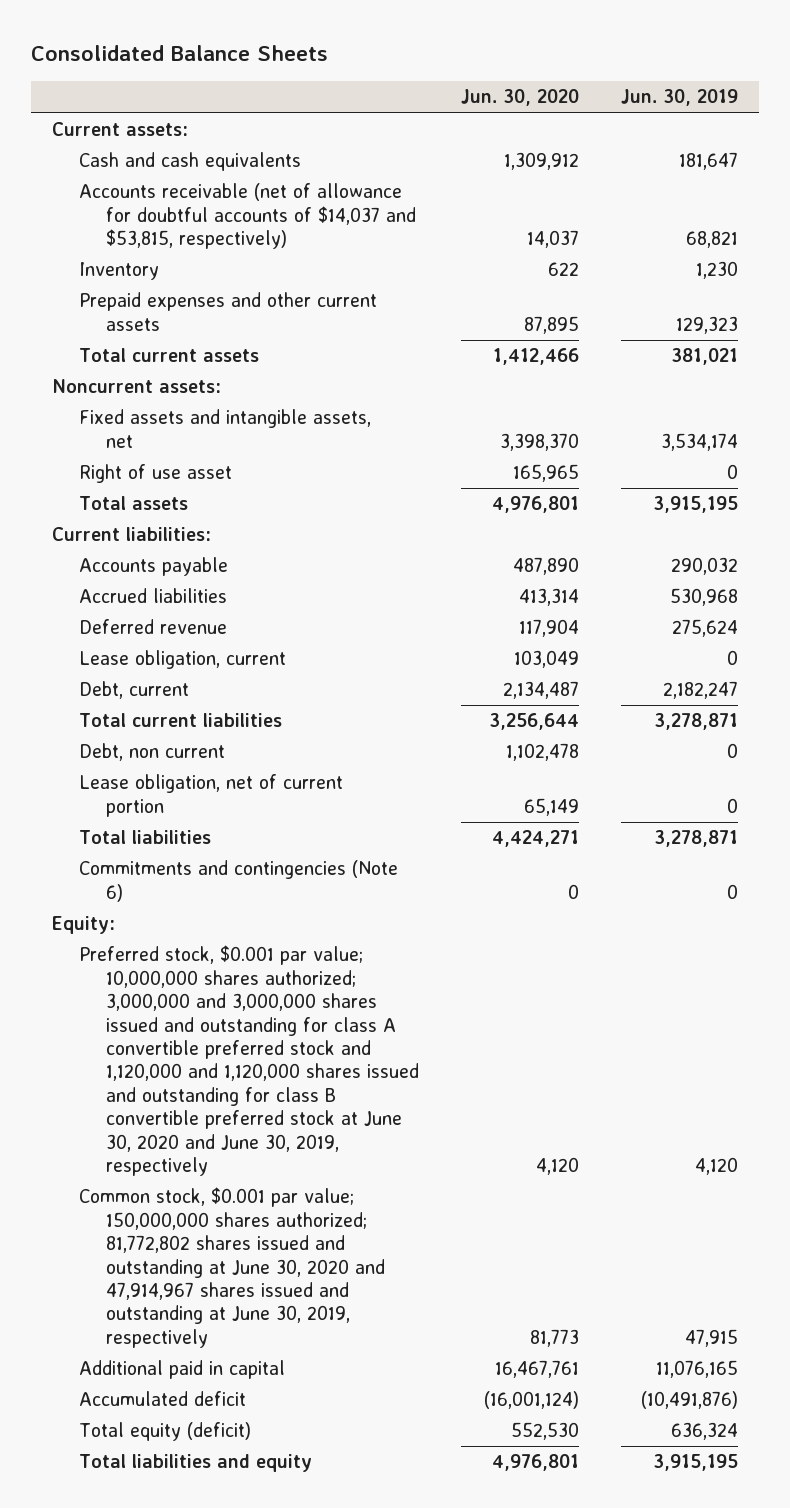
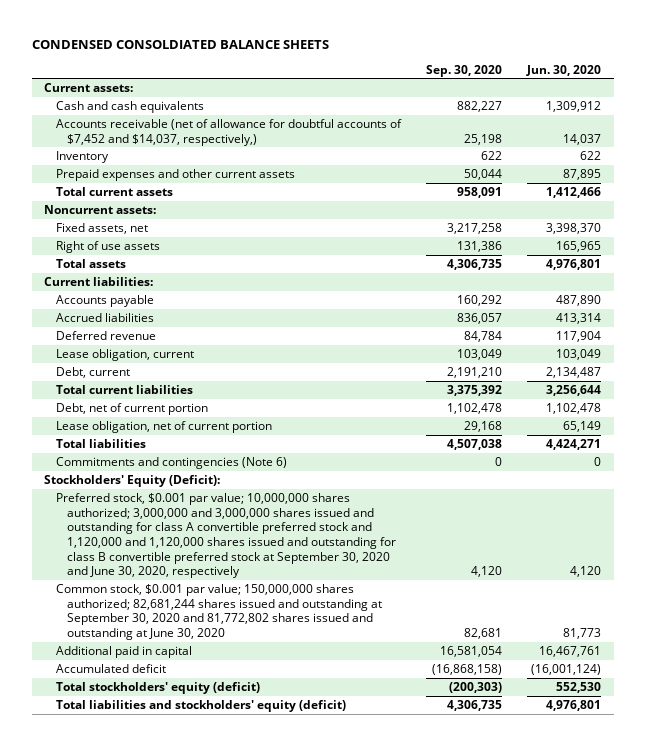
- Consolidated Balance Sheets
+ CONDENSED CONSOLDIATED BALANCE SHEETS
- | Jun. 30, 2020 | Jun. 30, 2019
+ | Sep. 30, 2020 | Jun. 30, 2020
- Accounts receivable (net of allowance for doubtful accounts of $14,037 and $53,815, respectively) | 14,037 | 68,821
+ Accounts receivable (net of allowance for doubtful accounts of $7,452 and $14,037, respectively,) | 25,198 | 14,037
- Fixed assets and intangible assets, net | 3,398,370 | 3,534,174
- Right of use asset | 165,965 | 0
+ Fixed assets, net | 3,217,258 | 3,398,370
+ Right of use assets | 131,386 | 165,965
- Debt, non current | 1,102,478 | 0
+ Debt, net of current portion | 1,102,478 | 1,102,478
- Equity:
- Preferred stock, $0.001 par value; 10,000,000 shares authorized; 3,000,000 and 3,000,000 shares issued and outstanding for class A convertible preferred stock and 1,120,000 and 1,120,000 shares issued and outstanding for class B convertible preferred stock at June 30, 2020 and June 30, 2019, respectively | 4,120 | 4,120
- Common stock, $0.001 par value; 150,000,000 shares authorized; 81,772,802 shares issued and outstanding at June 30, 2020 and 47,914,967 shares issued and outstanding at June 30, 2019, respectively | 81,773 | 47,915
+ Stockholders' Equity (Deficit):
+ Preferred stock, $0.001 par value; 10,000,000 shares authorized; 3,000,000 and 3,000,000 shares issued and outstanding for class A convertible preferred stock and 1,120,000 and 1,120,000 shares issued and outstanding for class B convertible preferred stock at September 30, 2020 and June 30, 2020, respectively | 4,120 | 4,120
+ Common stock, $0.001 par value; 150,000,000 shares authorized; 82,681,244 shares issued and outstanding at September 30, 2020 and 81,772,802 shares issued and outstanding at June 30, 2020 | 82,681 | 81,773
- Total equity (deficit) | 552,530 | 636,324
- Total liabilities and equity | 4,976,801 | 3,915,195
+ Total stockholders' equity (deficit) | (200,303) | 552,530
+ Total liabilities and stockholders' equity (deficit) | 4,306,735 | 4,976,801

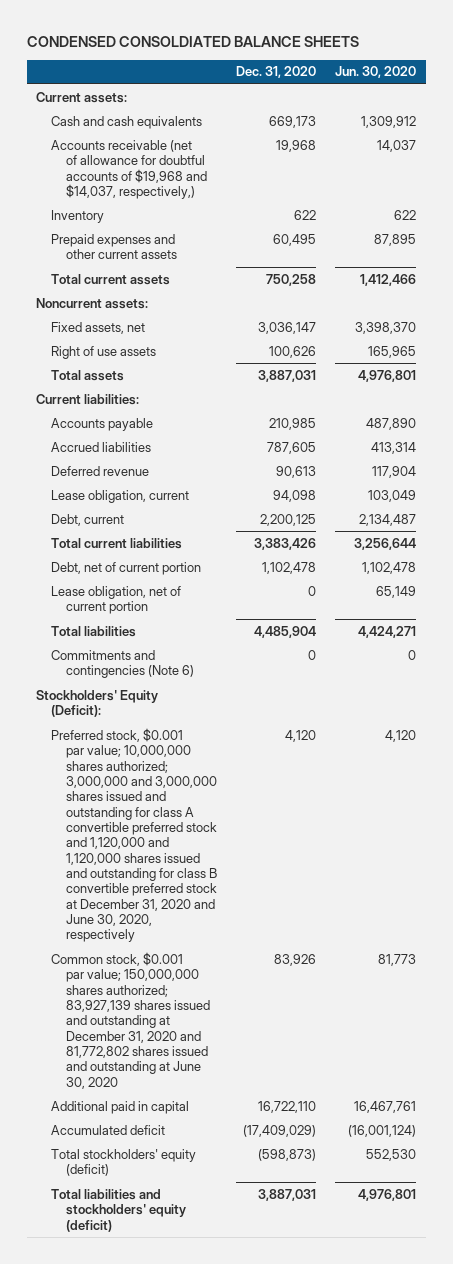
- | Sep. 30, 2020 | Jun. 30, 2020
+ | Dec. 31, 2020 | Jun. 30, 2020
- Accounts receivable (net of allowance for doubtful accounts of $7,452 and $14,037, respectively,) | 25,198 | 14,037
+ Accounts receivable (net of allowance for doubtful accounts of $19,968 and $14,037, respectively,) | 19,968 | 14,037
- Preferred stock, $0.001 par value; 10,000,000 shares authorized; 3,000,000 and 3,000,000 shares issued and outstanding for class A convertible preferred stock and 1,120,000 and 1,120,000 shares issued and outstanding for class B convertible preferred stock at September 30, 2020 and June 30, 2020, respectively | 4,120 | 4,120
- Common stock, $0.001 par value; 150,000,000 shares authorized; 82,681,244 shares issued and outstanding at September 30, 2020 and 81,772,802 shares issued and outstanding at June 30, 2020 | 82,681 | 81,773
+ Preferred stock, $0.001 par value; 10,000,000 shares authorized; 3,000,000 and 3,000,000 shares issued and outstanding for class A convertible preferred stock and 1,120,000 and 1,120,000 shares issued and outstanding for class B convertible preferred stock at December 31, 2020 and June 30, 2020, respectively | 4,120 | 4,120
+ Common stock, $0.001 par value; 150,000,000 shares authorized; 83,927,139 shares issued and outstanding at December 31, 2020 and 81,772,802 shares issued and outstanding at June 30, 2020 | 83,926 | 81,773

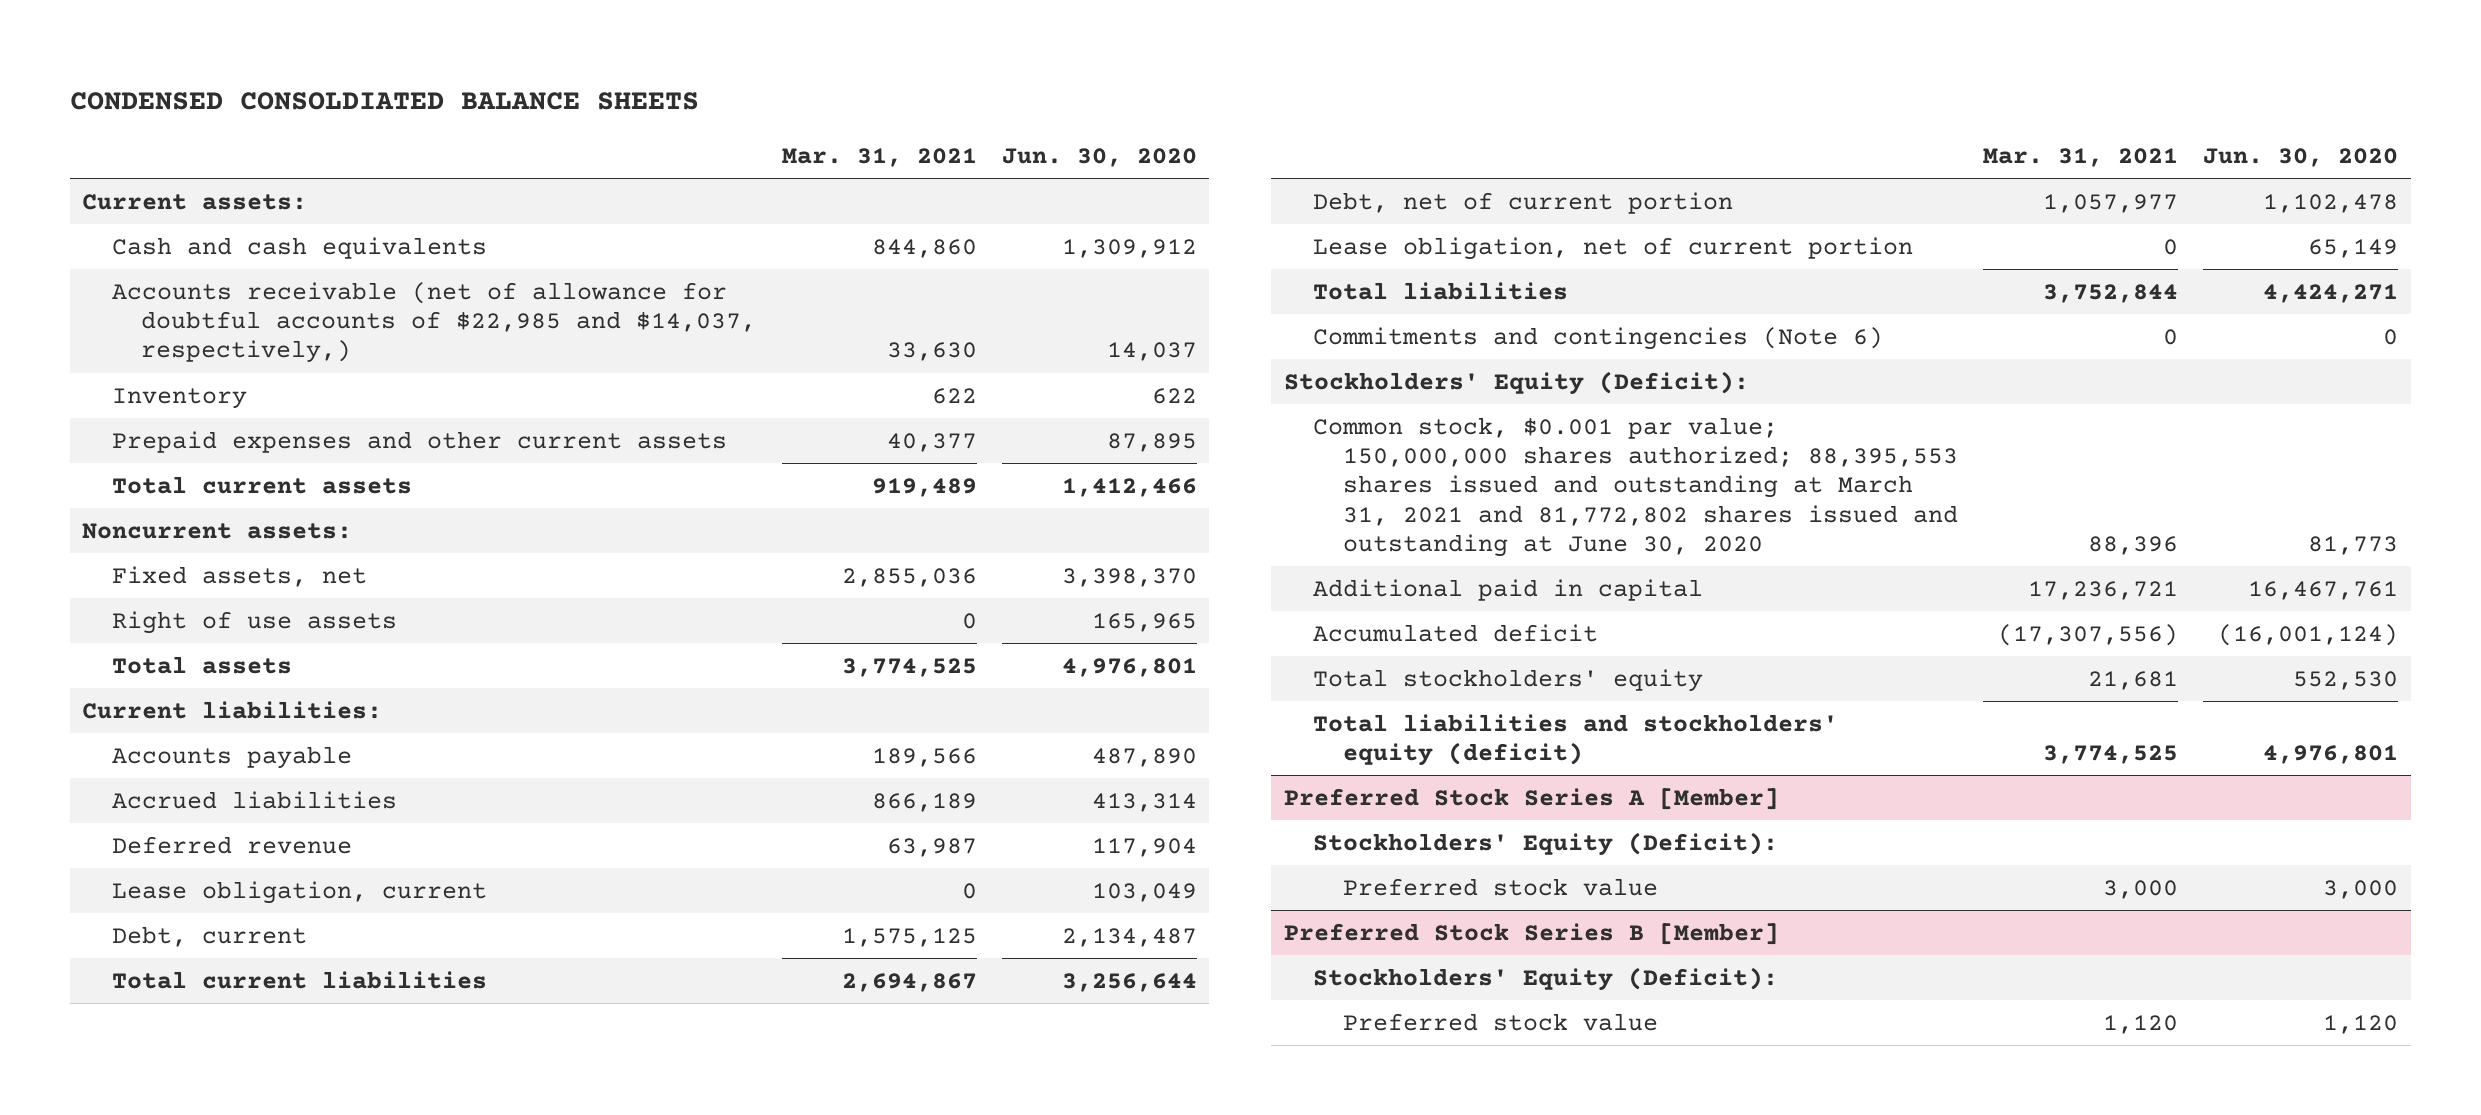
- | Dec. 31, 2020 | Jun. 30, 2020
+ | Mar. 31, 2021 | Jun. 30, 2020
- Accounts receivable (net of allowance for doubtful accounts of $19,968 and $14,037, respectively,) | 19,968 | 14,037
+ Accounts receivable (net of allowance for doubtful accounts of $22,985 and $14,037, respectively,) | 33,630 | 14,037
- Preferred stock, $0.001 par value; 10,000,000 shares authorized; 3,000,000 and 3,000,000 shares issued and outstanding for class A convertible preferred stock and 1,120,000 and 1,120,000 shares issued and outstanding for class B convertible preferred stock at December 31, 2020 and June 30, 2020, respectively | 4,120 | 4,120
- Common stock, $0.001 par value; 150,000,000 shares authorized; 83,927,139 shares issued and outstanding at December 31, 2020 and 81,772,802 shares issued and outstanding at June 30, 2020 | 83,926 | 81,773
+ Common stock, $0.001 par value; 150,000,000 shares authorized; 88,395,553 shares issued and outstanding at March 31, 2021 and 81,772,802 shares issued and outstanding at June 30, 2020 | 88,396 | 81,773
- Total stockholders' equity (deficit) | (598,873) | 552,530
+ Total stockholders' equity | 21,681 | 552,530
+ Preferred Stock Series A [Member]
+ Stockholders' Equity (Deficit):
+ Preferred stock value | 3,000 | 3,000
+ Preferred Stock Series B [Member]
+ Stockholders' Equity (Deficit):
+ Preferred stock value | 1,120 | 1,120

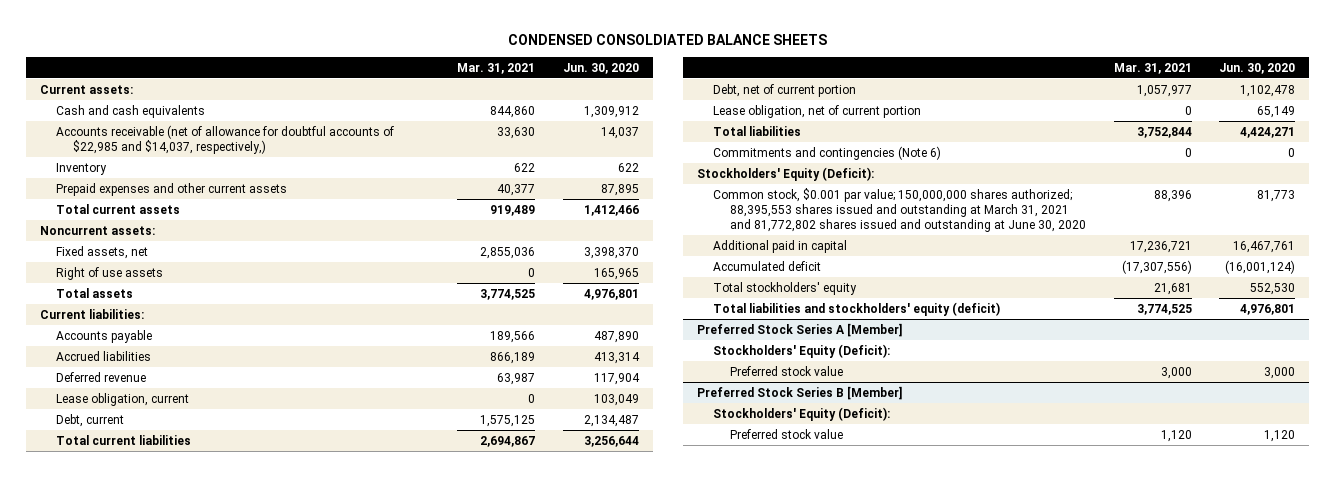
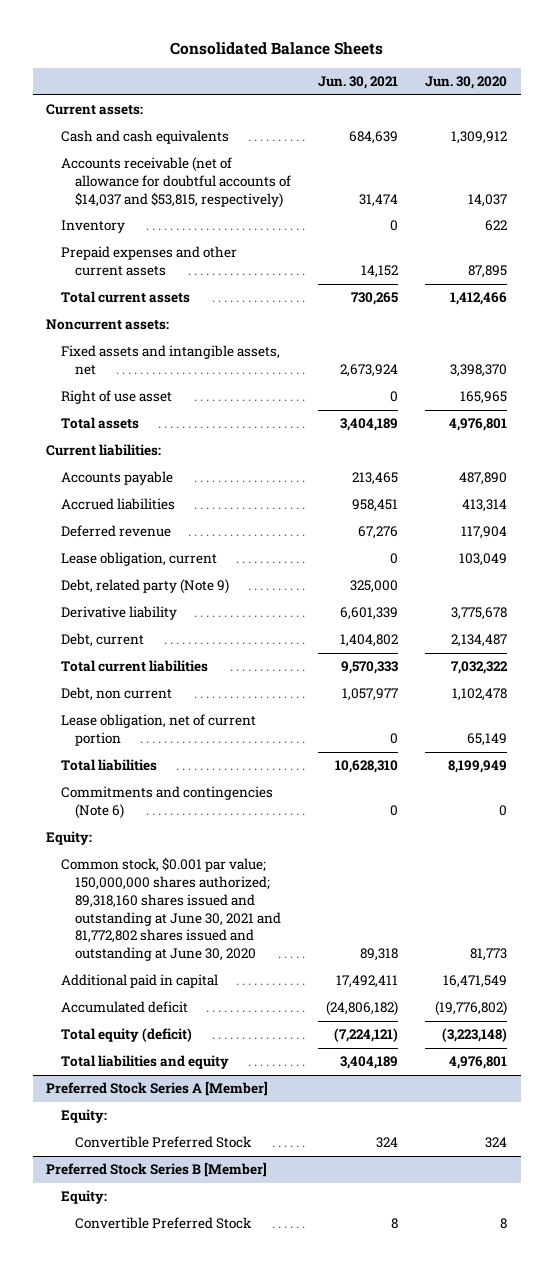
- CONDENSED CONSOLDIATED BALANCE SHEETS
+ Consolidated Balance Sheets
- | Mar. 31, 2021 | Jun. 30, 2020
+ | Jun. 30, 2021 | Jun. 30, 2020
- Accounts receivable (net of allowance for doubtful accounts of $22,985 and $14,037, respectively,) | 33,630 | 14,037
+ Accounts receivable (net of allowance for doubtful accounts of $14,037 and $53,815, respectively) | 31,474 | 14,037
- Fixed assets, net | 2,855,036 | 3,398,370
- Right of use assets | 0 | 165,965
+ Fixed assets and intangible assets, net | 2,673,924 | 3,398,370
+ Right of use asset | 0 | 165,965
+ Debt, related party (Note 9) | 325,000 |
+ Derivative liability | 6,601,339 | 3,775,678
- Total current liabilities | 2,694,867 | 3,256,644
- Debt, net of current portion | 1,057,977 | 1,102,478
+ Total current liabilities | 9,570,333 | 7,032,322
+ Debt, non current | 1,057,977 | 1,102,478
- Total liabilities | 3,752,844 | 4,424,271
+ Total liabilities | 10,628,310 | 8,199,949
- Stockholders' Equity (Deficit):
- Common stock, $0.001 par value; 150,000,000 shares authorized; 88,395,553 shares issued and outstanding at March 31, 2021 and 81,772,802 shares issued and outstanding at June 30, 2020 | 88,396 | 81,773
- Additional paid in capital | 17,236,721 | 16,467,761
- Accumulated deficit | (17,307,556) | (16,001,124)
- Total stockholders' equity | 21,681 | 552,530
- Total liabilities and stockholders' equity (deficit) | 3,774,525 | 4,976,801
+ Equity:
+ Common stock, $0.001 par value; 150,000,000 shares authorized; 89,318,160 shares issued and outstanding at June 30, 2021 and 81,772,802 shares issued and outstanding at June 30, 2020 | 89,318 | 81,773
+ Additional paid in capital | 17,492,411 | 16,471,549
+ Accumulated deficit | (24,806,182) | (19,776,802)
+ Total equity (deficit) | (7,224,121) | (3,223,148)
+ Total liabilities and equity | 3,404,189 | 4,976,801
@ Preferred Stock Series A [Member]
- Stockholders' Equity (Deficit):
- Preferred stock value | 3,000 | 3,000
+ Equity:
+ Convertible Preferred Stock | 324 | 324
@ Preferred Stock Series B [Member]
- Stockholders' Equity (Deficit):
- Preferred stock value | 1,120 | 1,120
+ Equity:
+ Convertible Preferred Stock | 8 | 8

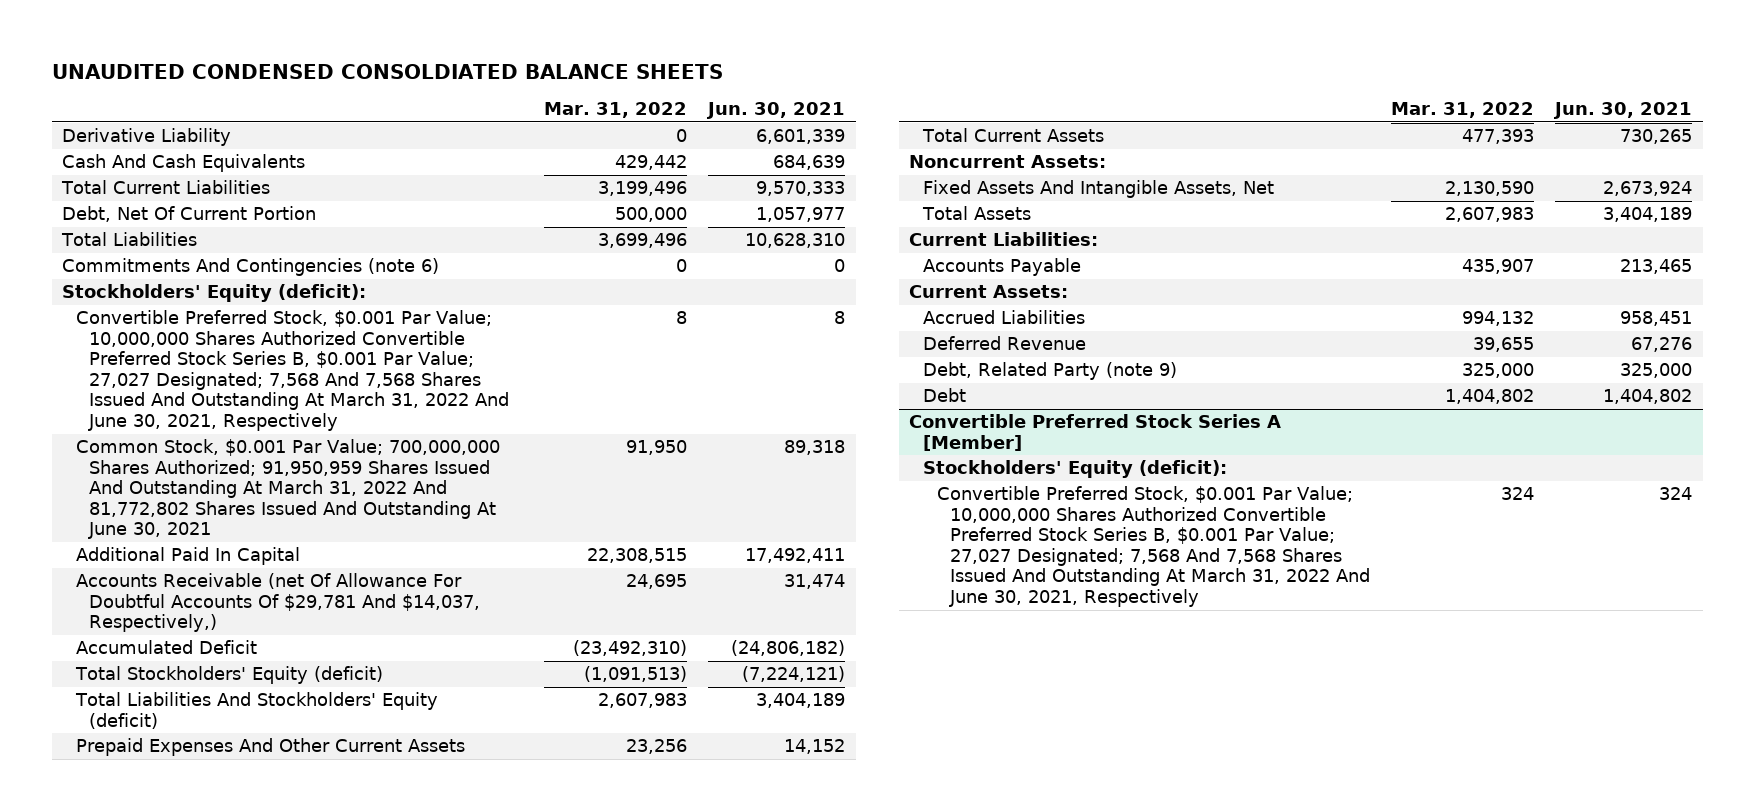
- Consolidated Balance Sheets
+ UNAUDITED CONDENSED CONSOLDIATED BALANCE SHEETS
- | Jun. 30, 2021 | Jun. 30, 2020
+ | Mar. 31, 2022 | Jun. 30, 2021
- Current assets:
- Cash and cash equivalents | 684,639 | 1,309,912
- Accounts receivable (net of allowance for doubtful accounts of $14,037 and $53,815, respectively) | 31,474 | 14,037
- Inventory | 0 | 622
- Prepaid expenses and other current assets | 14,152 | 87,895
- Total current assets | 730,265 | 1,412,466
- Noncurrent assets:
- Fixed assets and intangible assets, net | 2,673,924 | 3,398,370
- Right of use asset | 0 | 165,965
- Total assets | 3,404,189 | 4,976,801
- Current liabilities:
- Accounts payable | 213,465 | 487,890
- Accrued liabilities | 958,451 | 413,314
- Deferred revenue | 67,276 | 117,904
- Lease obligation, current | 0 | 103,049
- Debt, related party (Note 9) | 325,000 |
- Derivative liability | 6,601,339 | 3,775,678
- Debt, current | 1,404,802 | 2,134,487
- Total current liabilities | 9,570,333 | 7,032,322
- Debt, non current | 1,057,977 | 1,102,478
- Lease obligation, net of current portion | 0 | 65,149
- Total liabilities | 10,628,310 | 8,199,949
- Commitments and contingencies (Note 6) | 0 | 0
- Equity:
- Common stock, $0.001 par value; 150,000,000 shares authorized; 89,318,160 shares issued and outstanding at June 30, 2021 and 81,772,802 shares issued and outstanding at June 30, 2020 | 89,318 | 81,773
- Additional paid in capital | 17,492,411 | 16,471,549
- Accumulated deficit | (24,806,182) | (19,776,802)
- Total equity (deficit) | (7,224,121) | (3,223,148)
- Total liabilities and equity | 3,404,189 | 4,976,801
- Preferred Stock Series A [Member]
- Equity:
- Convertible Preferred Stock | 324 | 324
- Preferred Stock Series B [Member]
- Equity:
- Convertible Preferred Stock | 8 | 8
+ Derivative Liability | 0 | 6,601,339
+ Cash And Cash Equivalents | 429,442 | 684,639
+ Total Current Liabilities | 3,199,496 | 9,570,333
+ Debt, Net Of Current Portion | 500,000 | 1,057,977
+ Total Liabilities | 3,699,496 | 10,628,310
+ Commitments And Contingencies (note 6) | 0 | 0
+ Stockholders' Equity (deficit):
+ Convertible Preferred Stock, $0.001 Par Value; 10,000,000 Shares Authorized Convertible Preferred Stock Series B, $0.001 Par Value; 27,027 Designated; 7,568 And 7,568 Shares Issued And Outstanding At March 31, 2022 And June 30, 2021, Respectively | 8 | 8
+ Common Stock, $0.001 Par Value; 700,000,000 Shares Authorized; 91,950,959 Shares Issued And Outstanding At March 31, 2022 And 81,772,802 Shares Issued And Outstanding At June 30, 2021 | 91,950 | 89,318
+ Additional Paid In Capital | 22,308,515 | 17,492,411
+ Accounts Receivable (net Of Allowance For Doubtful Accounts Of $29,781 And $14,037, Respectively,) | 24,695 | 31,474
+ Accumulated Deficit | (23,492,310) | (24,806,182)
+ Total Stockholders' Equity (deficit) | (1,091,513) | (7,224,121)
+ Total Liabilities And Stockholders' Equity (deficit) | 2,607,983 | 3,404,189
+ Prepaid Expenses And Other Current Assets | 23,256 | 14,152
+ Total Current Assets | 477,393 | 730,265
+ Noncurrent Assets:
+ Fixed Assets And Intangible Assets, Net | 2,130,590 | 2,673,924
+ Total Assets | 2,607,983 | 3,404,189
+ Current Liabilities:
+ Accounts Payable | 435,907 | 213,465
+ Current Assets:
+ Accrued Liabilities | 994,132 | 958,451
+ Deferred Revenue | 39,655 | 67,276
+ Debt, Related Party (note 9) | 325,000 | 325,000
+ Debt | 1,404,802 | 1,404,802
+ Convertible Preferred Stock Series A [Member]
+ Stockholders' Equity (deficit):
+ Convertible Preferred Stock, $0.001 Par Value; 10,000,000 Shares Authorized Convertible Preferred Stock Series B, $0.001 Par Value; 27,027 Designated; 7,568 And 7,568 Shares Issued And Outstanding At March 31, 2022 And June 30, 2021, Respectively | 324 | 324

